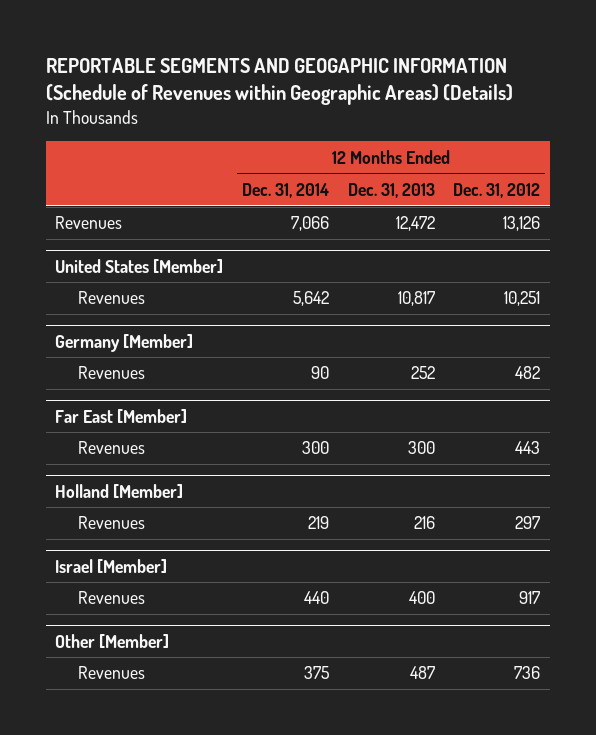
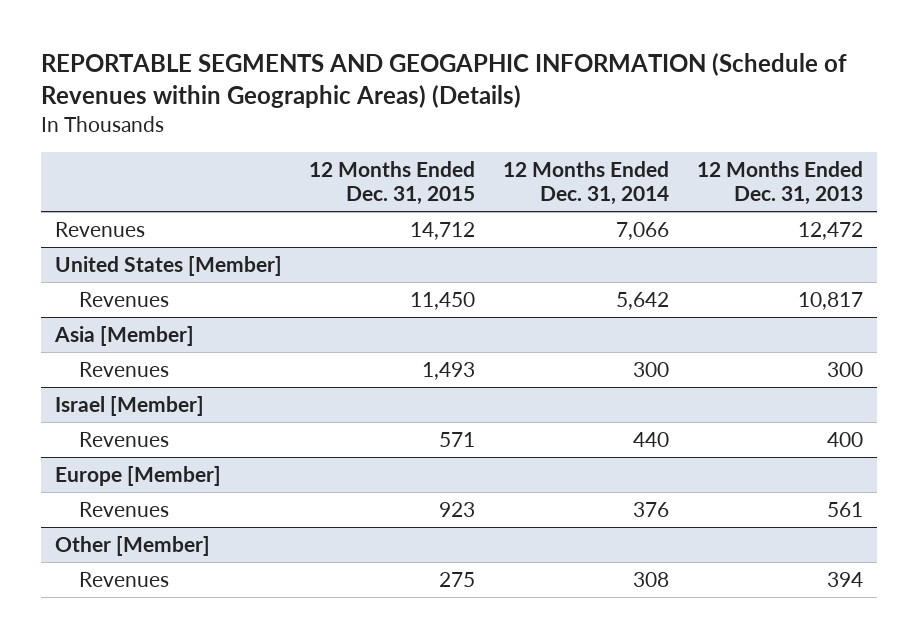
- | 12 Months Ended Dec. 31, 2014 | 12 Months Ended Dec. 31, 2013 | 12 Months Ended Dec. 31, 2012
+ | 12 Months Ended Dec. 31, 2015 | 12 Months Ended Dec. 31, 2014 | 12 Months Ended Dec. 31, 2013
- Germany [Member]
- Revenues | 90 | 252 | 482
- Far East [Member]
+ Asia [Member]
- Holland [Member]
- Revenues | 219 | 216 | 297
+ Europe [Member]
+ Revenues | 923 | 376 | 561
@ Other [Member]
- Revenues | 375 | 487 | 736
+ Revenues | 275 | 308 | 394

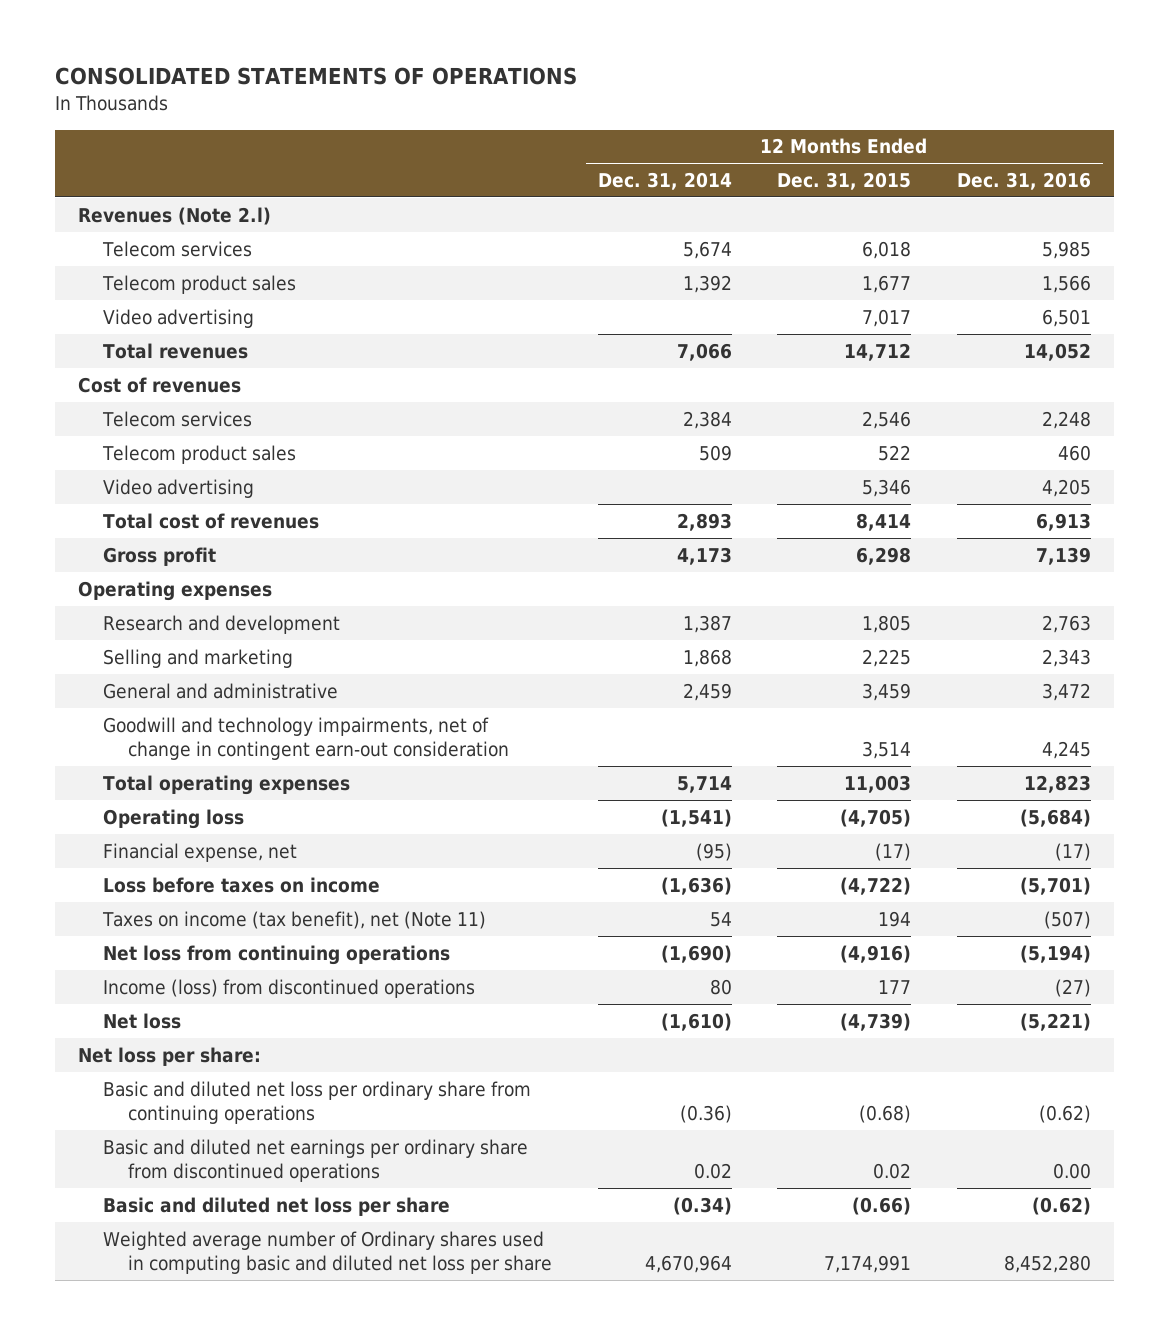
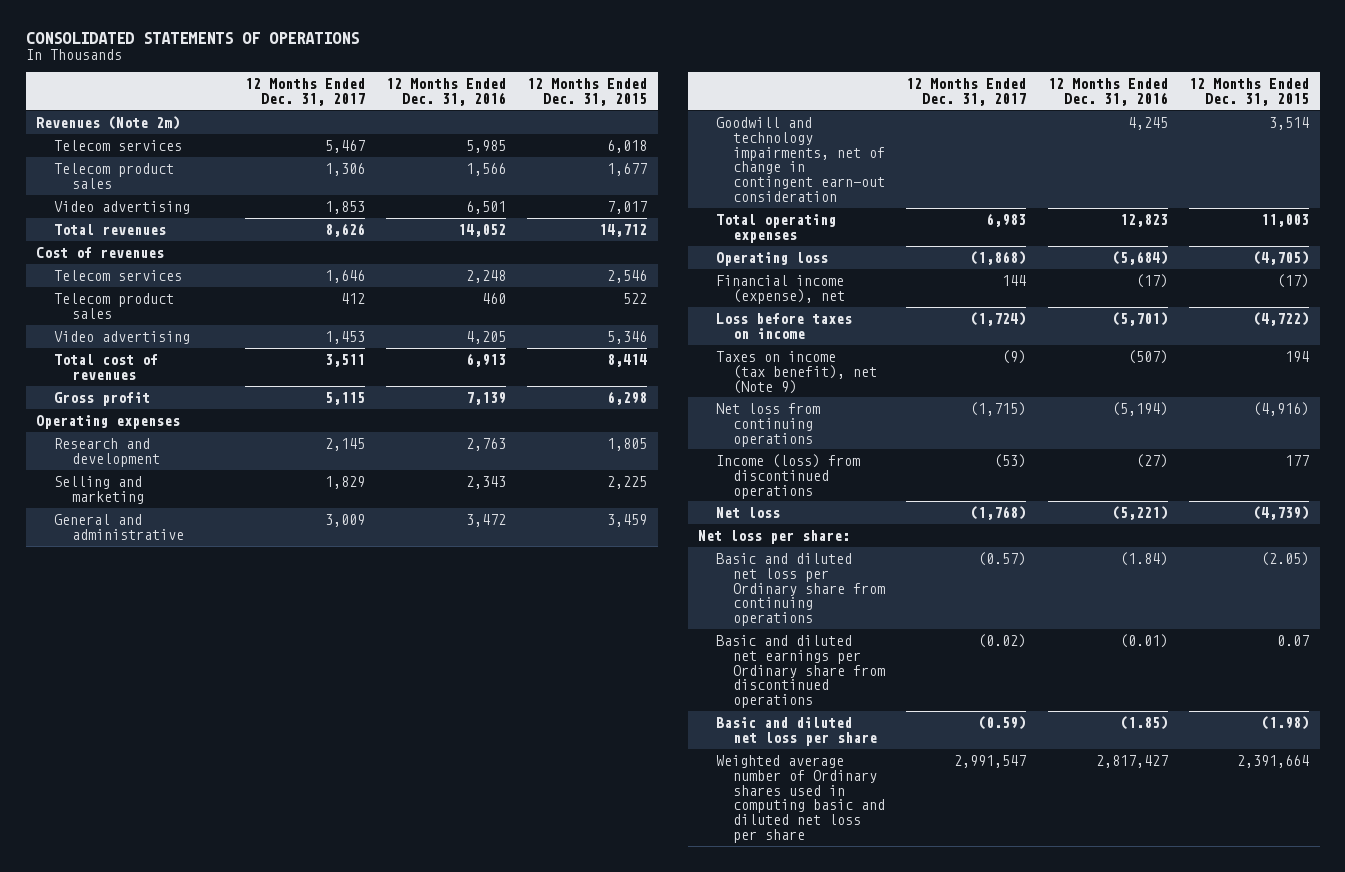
- | 12 Months Ended Dec. 31, 2014 | 12 Months Ended Dec. 31, 2015 | 12 Months Ended Dec. 31, 2016
+ | 12 Months Ended Dec. 31, 2017 | 12 Months Ended Dec. 31, 2016 | 12 Months Ended Dec. 31, 2015
- Revenues (Note 2.l)
+ Revenues (Note 2m)
- Financial expense, net | (95) | (17) | (17)
+ Financial income (expense), net | 144 | (17) | (17)
- Taxes on income (tax benefit), net (Note 11) | 54 | 194 | (507)
+ Taxes on income (tax benefit), net (Note 9) | (9) | (507) | 194
- Basic and diluted net loss per ordinary share from continuing operations | (0.36) | (0.68) | (0.62)
- Basic and diluted net earnings per ordinary share from discontinued operations | 0.02 | 0.02 | 0.00
- Basic and diluted net loss per share | (0.34) | (0.66) | (0.62)
- Weighted average number of Ordinary shares used in computing basic and diluted net loss per share | 4,670,964 | 7,174,991 | 8,452,280
+ Basic and diluted net loss per Ordinary share from continuing operations | (0.57) | (1.84) | (2.05)
+ Basic and diluted net earnings per Ordinary share from discontinued operations | (0.02) | (0.01) | 0.07
+ Basic and diluted net loss per share | (0.59) | (1.85) | (1.98)
+ Weighted average number of Ordinary shares used in computing basic and diluted net loss per share | 2,991,547 | 2,817,427 | 2,391,664

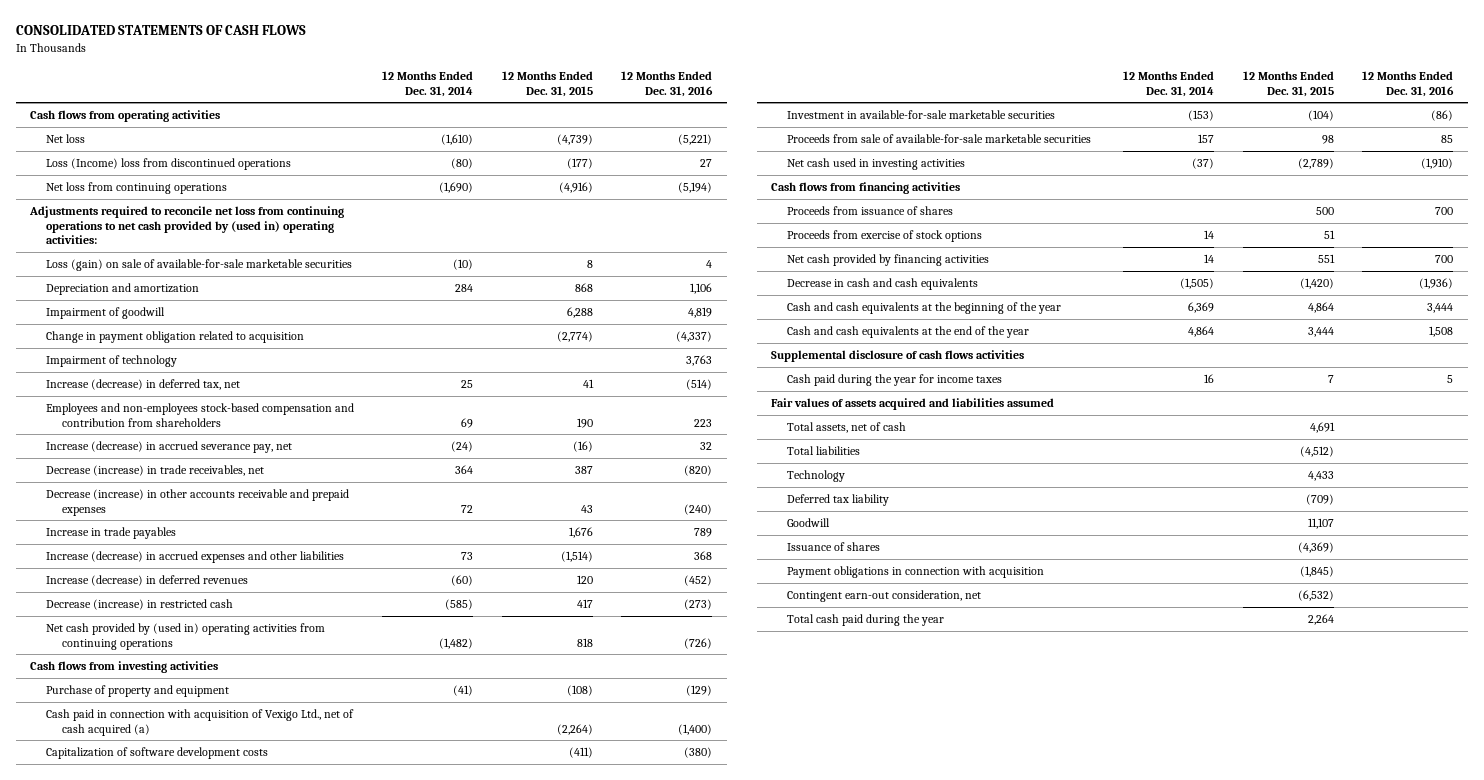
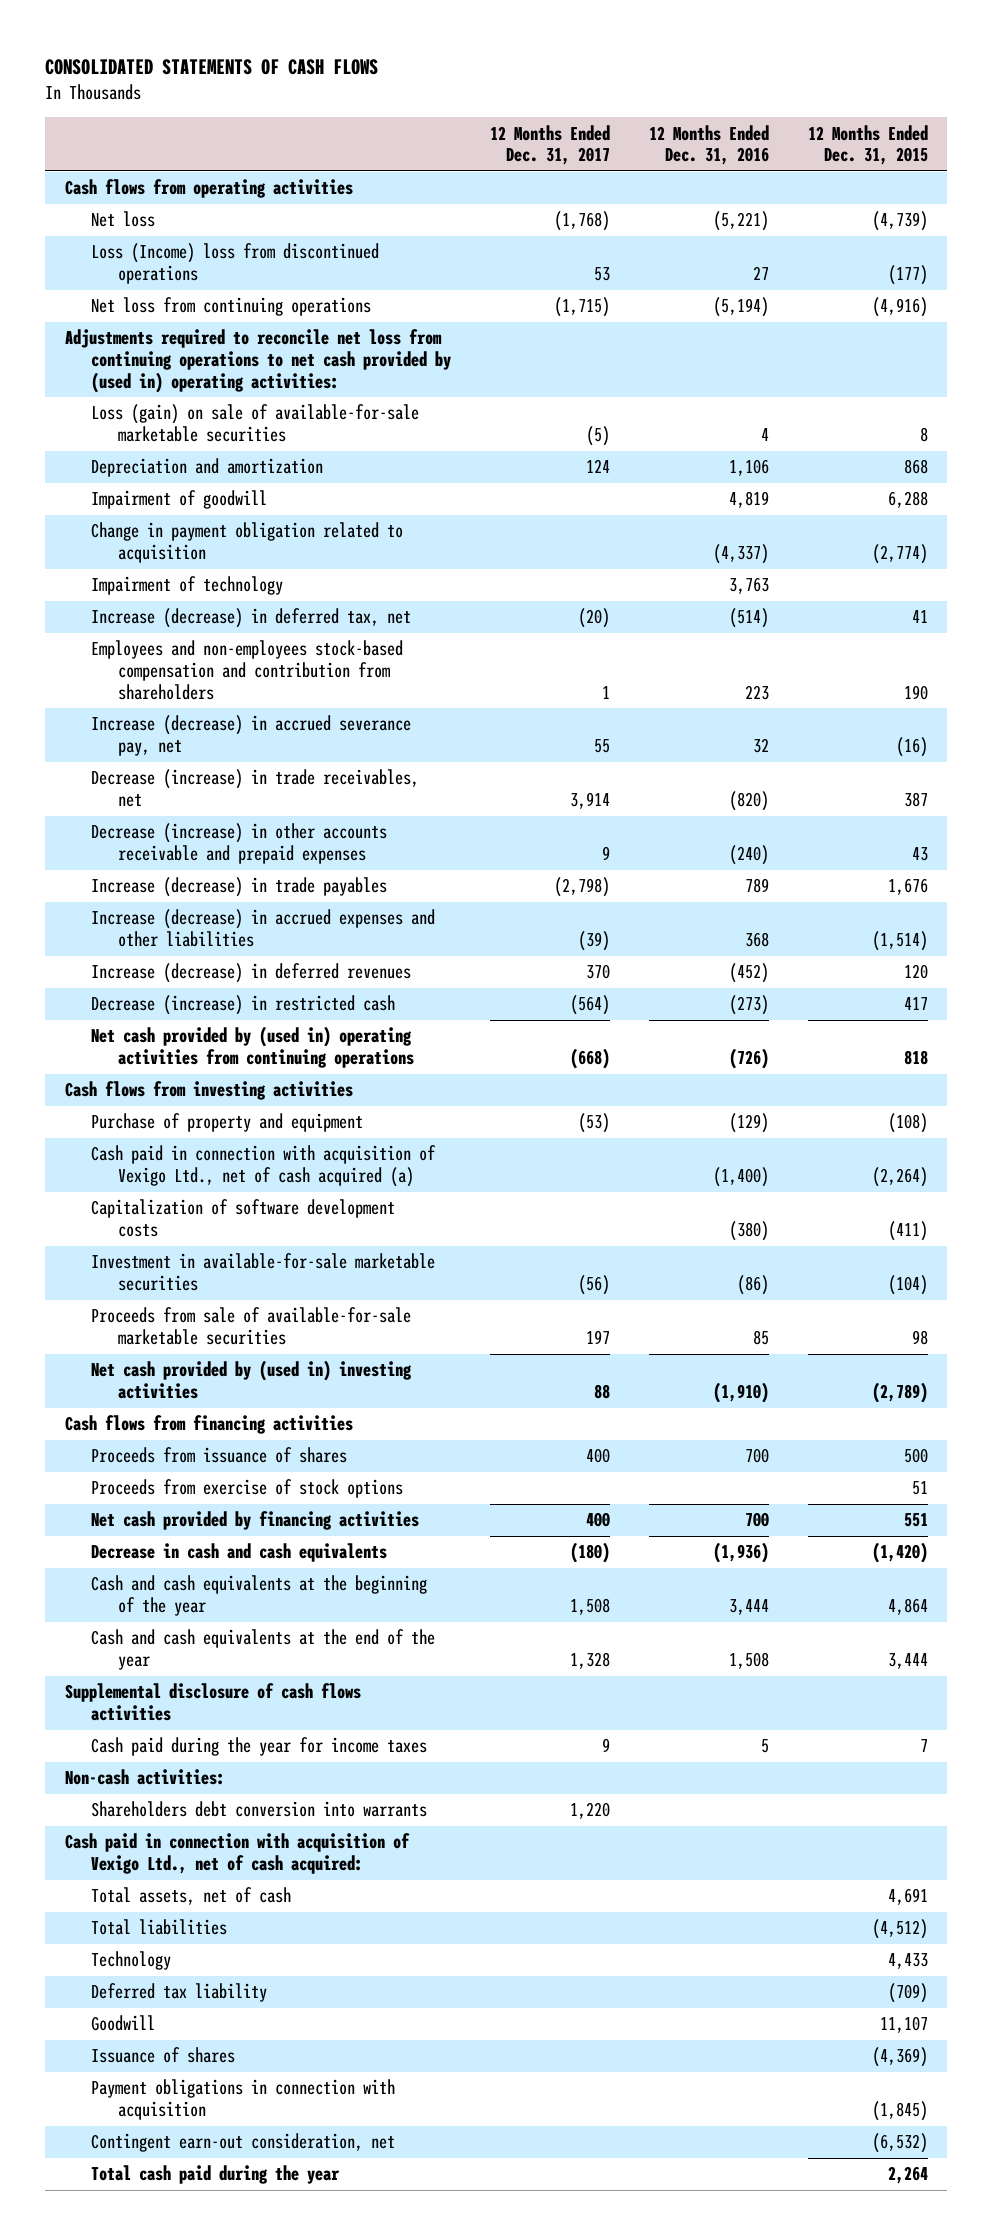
- | 12 Months Ended Dec. 31, 2014 | 12 Months Ended Dec. 31, 2015 | 12 Months Ended Dec. 31, 2016
+ | 12 Months Ended Dec. 31, 2017 | 12 Months Ended Dec. 31, 2016 | 12 Months Ended Dec. 31, 2015
- Increase in trade payables | | 1,676 | 789
+ Increase (decrease) in trade payables | (2,798) | 789 | 1,676
- Net cash used in investing activities | (37) | (2,789) | (1,910)
+ Net cash provided by (used in) investing activities | 88 | (1,910) | (2,789)
- Fair values of assets acquired and liabilities assumed
+ Non-cash activities:
+ Shareholders debt conversion into warrants | 1,220 | |
+ Cash paid in connection with acquisition of Vexigo Ltd., net of cash acquired:

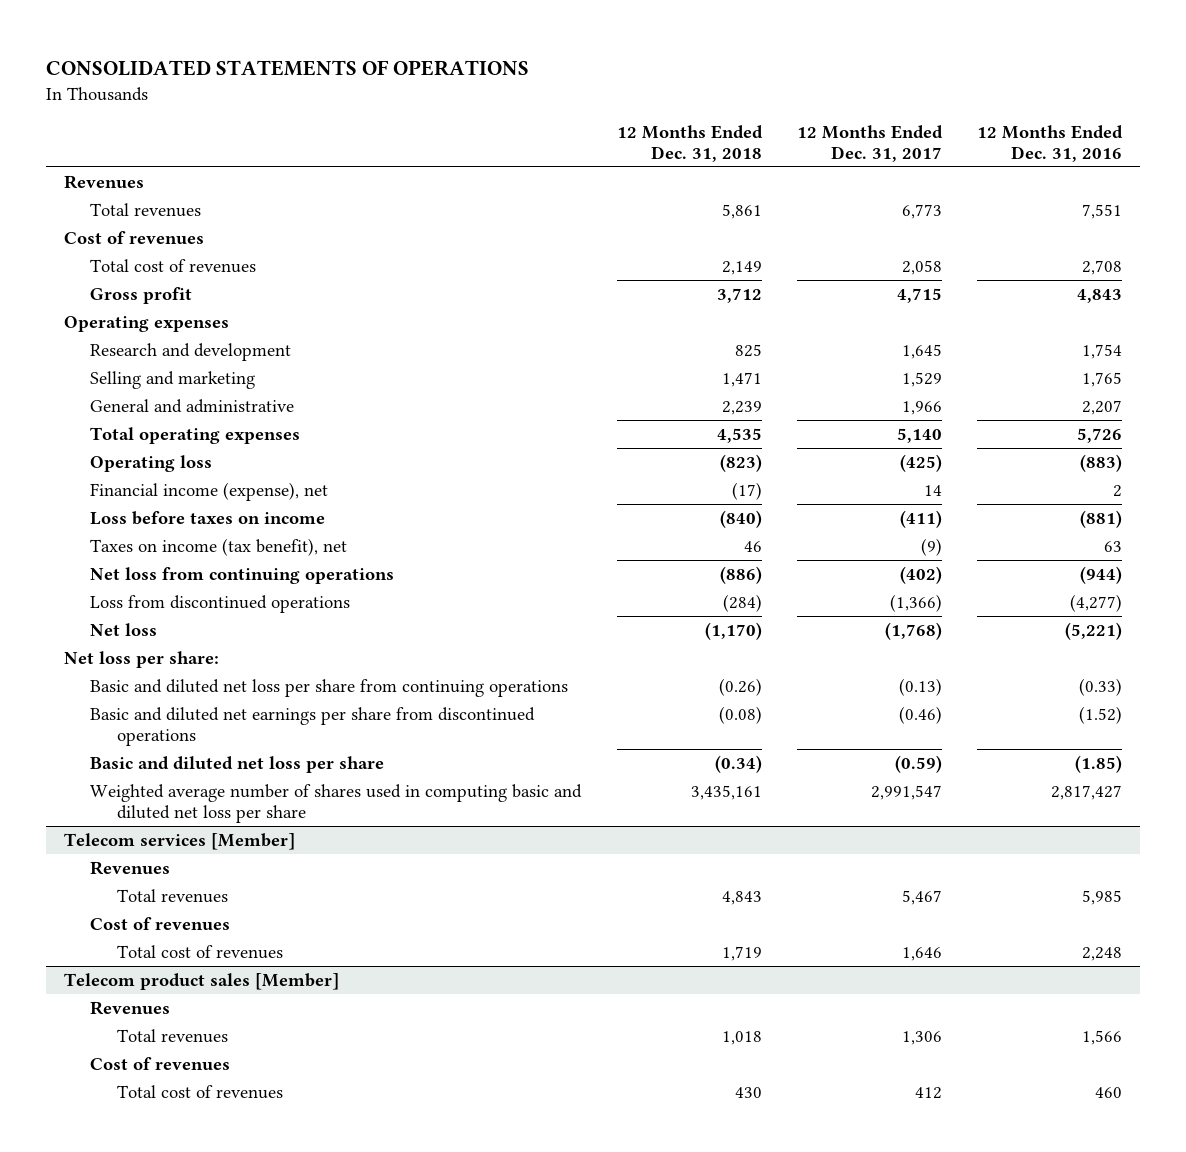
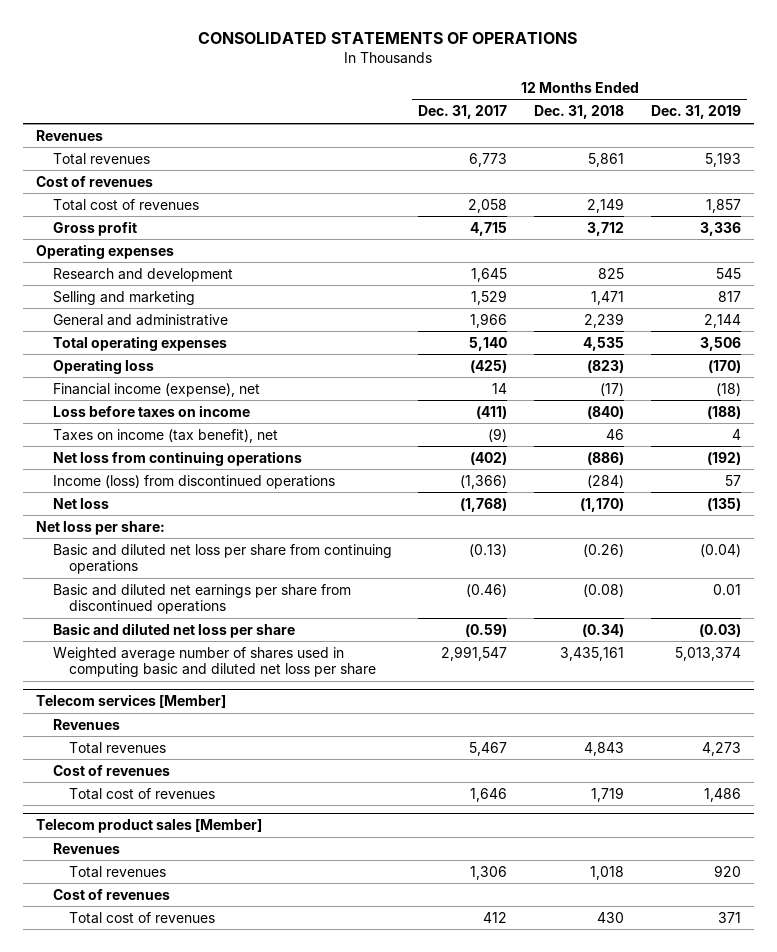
- | 12 Months Ended Dec. 31, 2018 | 12 Months Ended Dec. 31, 2017 | 12 Months Ended Dec. 31, 2016
+ | 12 Months Ended Dec. 31, 2017 | 12 Months Ended Dec. 31, 2018 | 12 Months Ended Dec. 31, 2019
- Loss from discontinued operations | (284) | (1,366) | (4,277)
+ Income (loss) from discontinued operations | (1,366) | (284) | 57

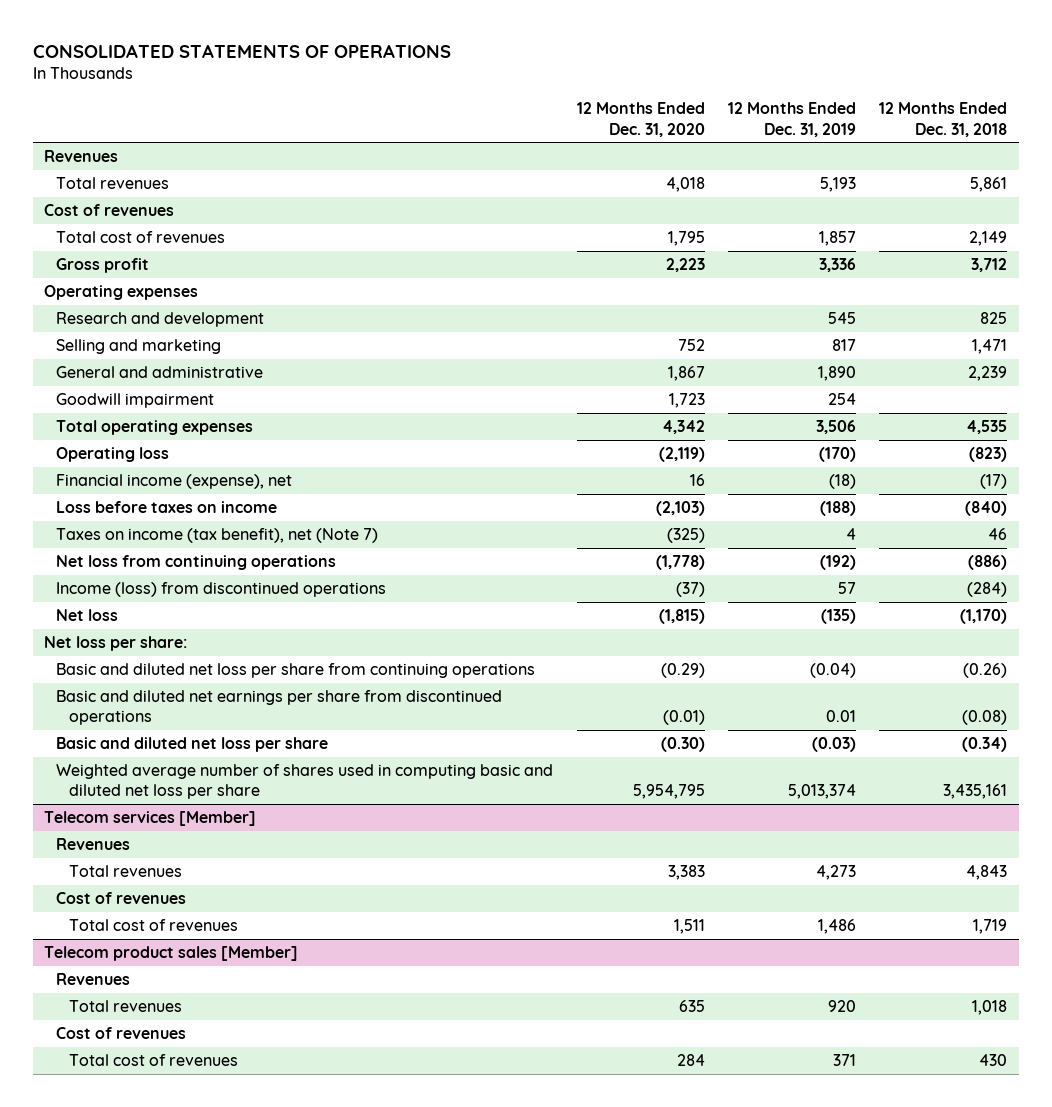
- | 12 Months Ended Dec. 31, 2017 | 12 Months Ended Dec. 31, 2018 | 12 Months Ended Dec. 31, 2019
+ | 12 Months Ended Dec. 31, 2020 | 12 Months Ended Dec. 31, 2019 | 12 Months Ended Dec. 31, 2018
- General and administrative | 1,966 | 2,239 | 2,144
+ General and administrative | 1,867 | 1,890 | 2,239
+ Goodwill impairment | 1,723 | 254 |
- Taxes on income (tax benefit), net | (9) | 46 | 4
+ Taxes on income (tax benefit), net (Note 7) | (325) | 4 | 46

